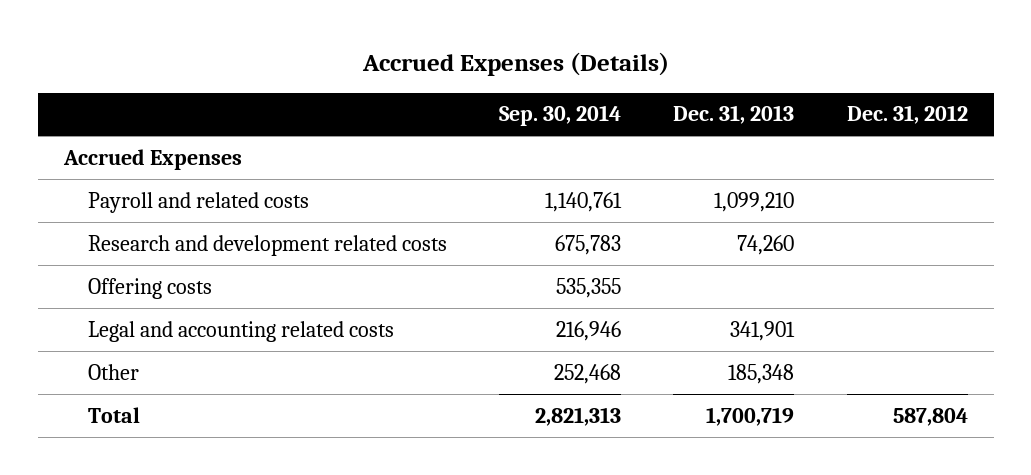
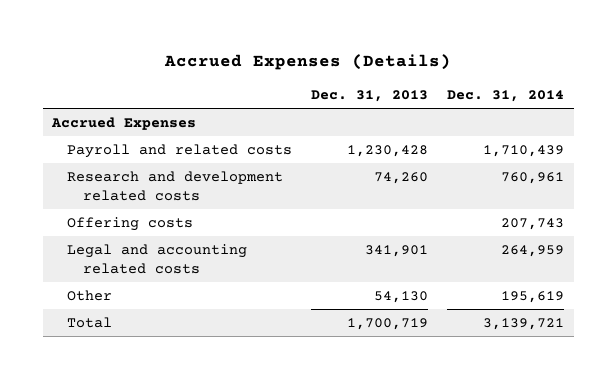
- | Sep. 30, 2014 | Dec. 31, 2013 | Dec. 31, 2012
+ | Dec. 31, 2013 | Dec. 31, 2014
- Payroll and related costs | 1,140,761 | 1,099,210 |
+ Payroll and related costs | 1,230,428 | 1,710,439
- Other | 252,468 | 185,348 |
+ Other | 54,130 | 195,619

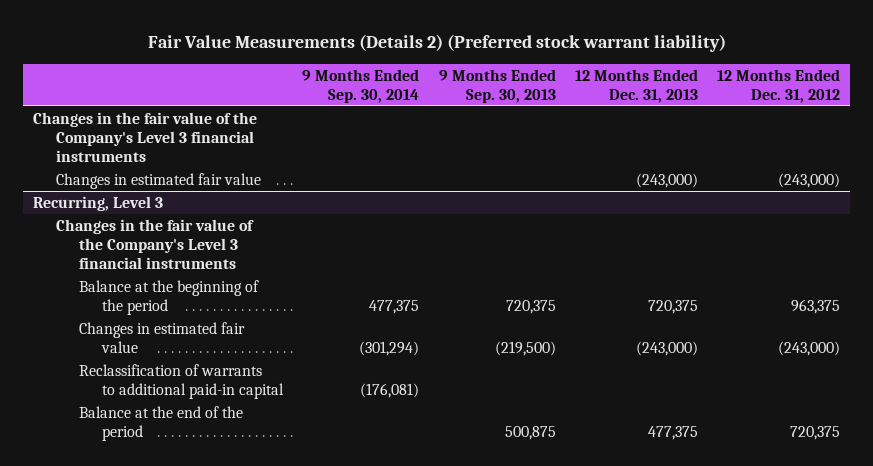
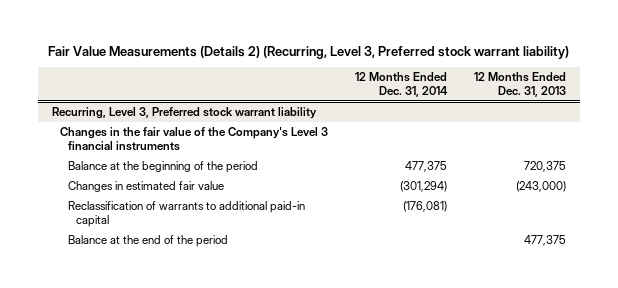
- Fair Value Measurements (Details 2) (Preferred stock warrant liability)
+ Fair Value Measurements (Details 2) (Recurring, Level 3, Preferred stock warrant liability)
- | 9 Months Ended Sep. 30, 2014 | 9 Months Ended Sep. 30, 2013 | 12 Months Ended Dec. 31, 2013 | 12 Months Ended Dec. 31, 2012
+ | 12 Months Ended Dec. 31, 2014 | 12 Months Ended Dec. 31, 2013
- Changes in the fair value of the Company's Level 3 financial instruments
- Changes in estimated fair value | | | (243,000) | (243,000)
- Recurring, Level 3
+ Recurring, Level 3, Preferred stock warrant liability

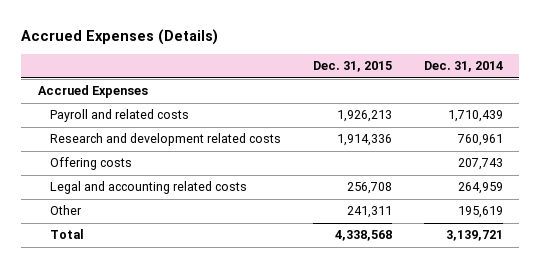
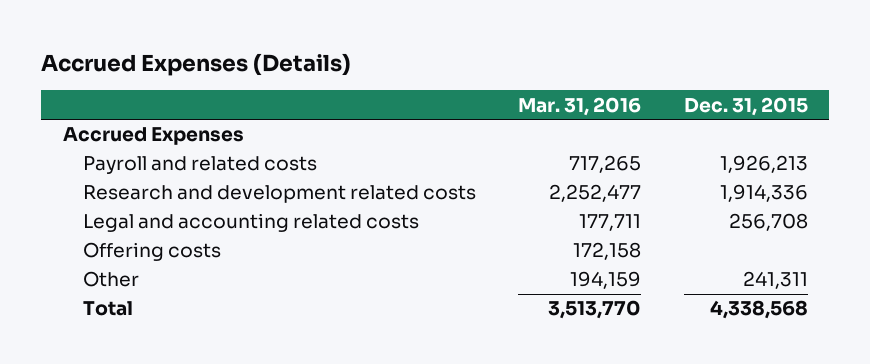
- | Dec. 31, 2015 | Dec. 31, 2014
+ | Mar. 31, 2016 | Dec. 31, 2015
moved down: Offering costs | 172,158 |

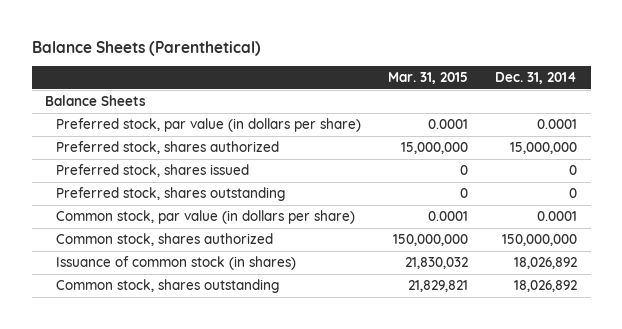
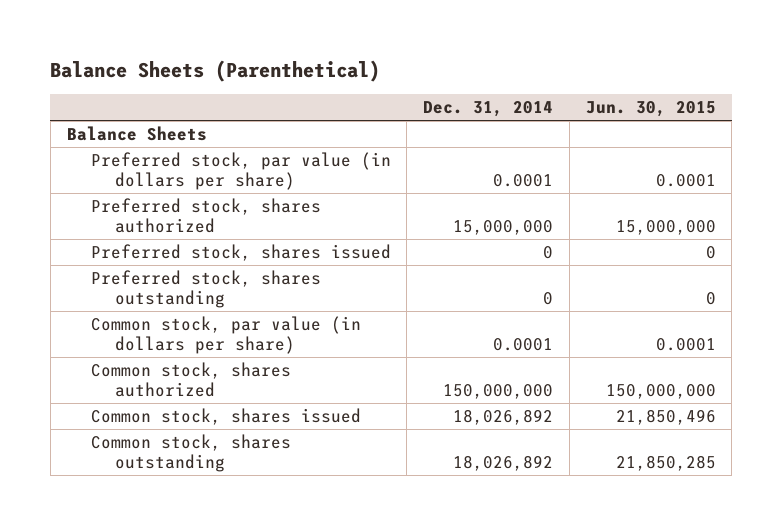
- | Mar. 31, 2015 | Dec. 31, 2014
+ | Dec. 31, 2014 | Jun. 30, 2015
- Issuance of common stock (in shares) | 21,830,032 | 18,026,892
+ Common stock, shares issued | 18,026,892 | 21,850,496

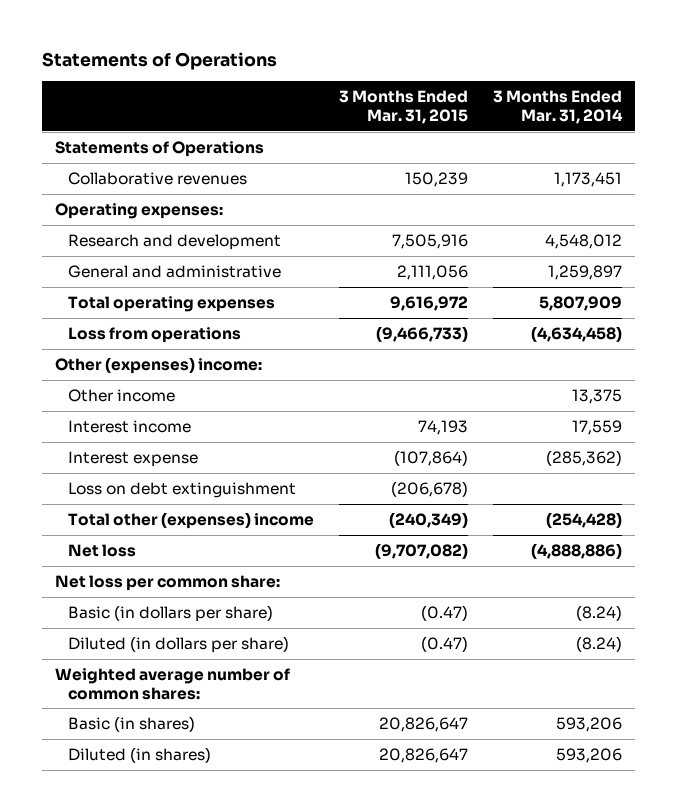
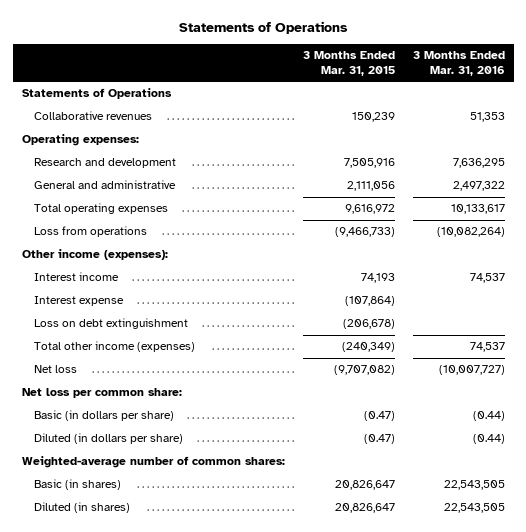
- | 3 Months Ended Mar. 31, 2015 | 3 Months Ended Mar. 31, 2014
+ | 3 Months Ended Mar. 31, 2015 | 3 Months Ended Mar. 31, 2016
- Other (expenses) income:
- Other income | | 13,375
+ Other income (expenses):
- Total other (expenses) income | (240,349) | (254,428)
+ Total other income (expenses) | (240,349) | 74,537
- Weighted average number of common shares:
+ Weighted-average number of common shares:

